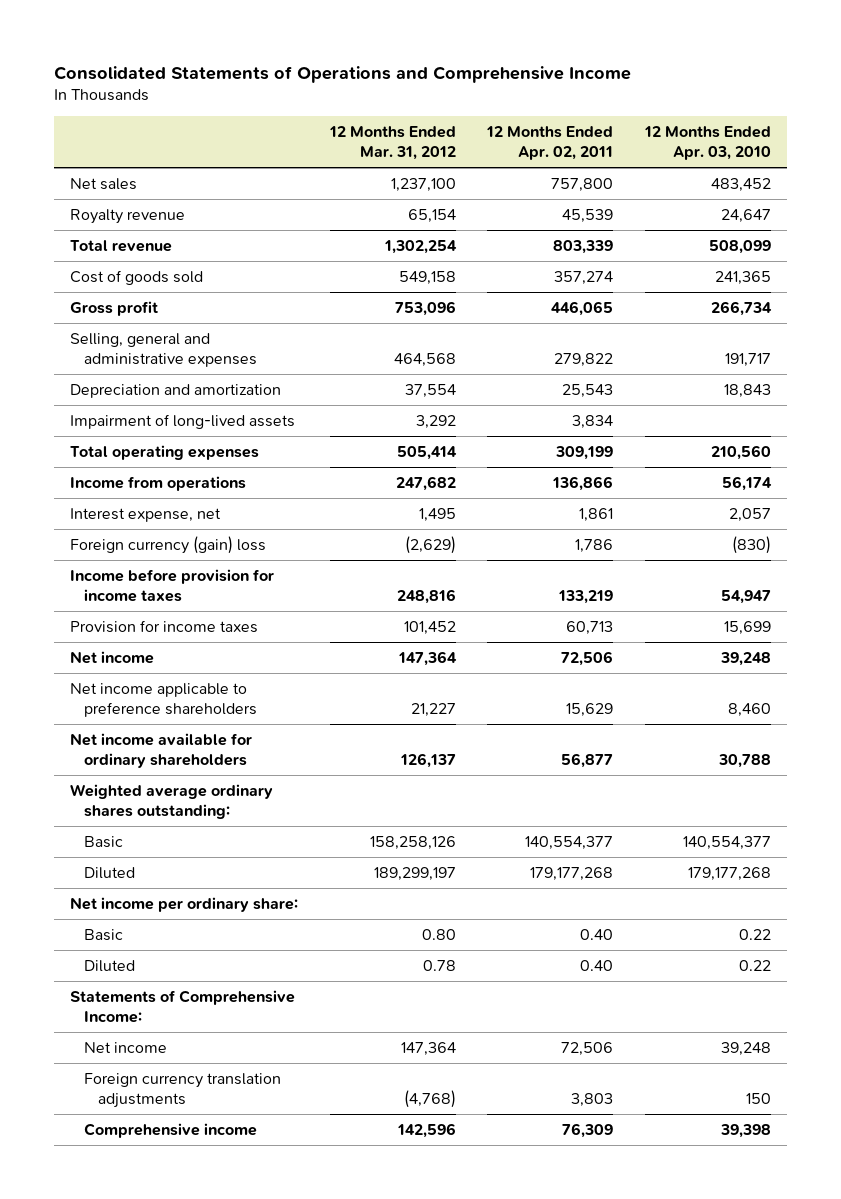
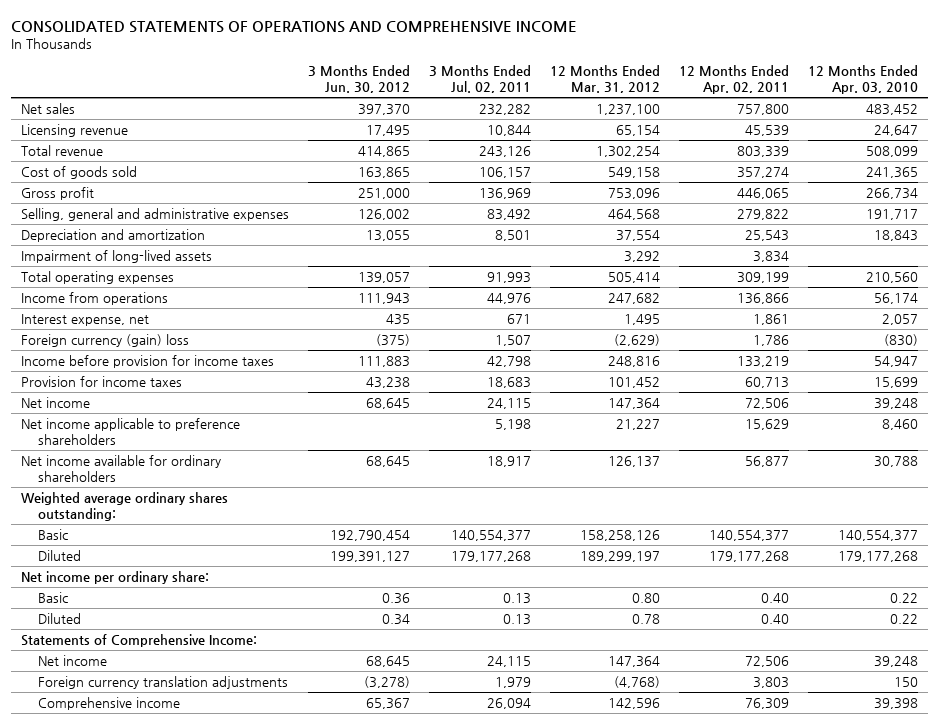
- Consolidated Statements of Operations and Comprehensive Income
+ CONSOLIDATED STATEMENTS OF OPERATIONS AND COMPREHENSIVE INCOME
- | 12 Months Ended Mar. 31, 2012 | 12 Months Ended Apr. 02, 2011 | 12 Months Ended Apr. 03, 2010
+ | 3 Months Ended Jun. 30, 2012 | 3 Months Ended Jul. 02, 2011 | 12 Months Ended Mar. 31, 2012 | 12 Months Ended Apr. 02, 2011 | 12 Months Ended Apr. 03, 2010
- Royalty revenue | 65,154 | 45,539 | 24,647
+ Licensing revenue | 17,495 | 10,844 | 65,154 | 45,539 | 24,647

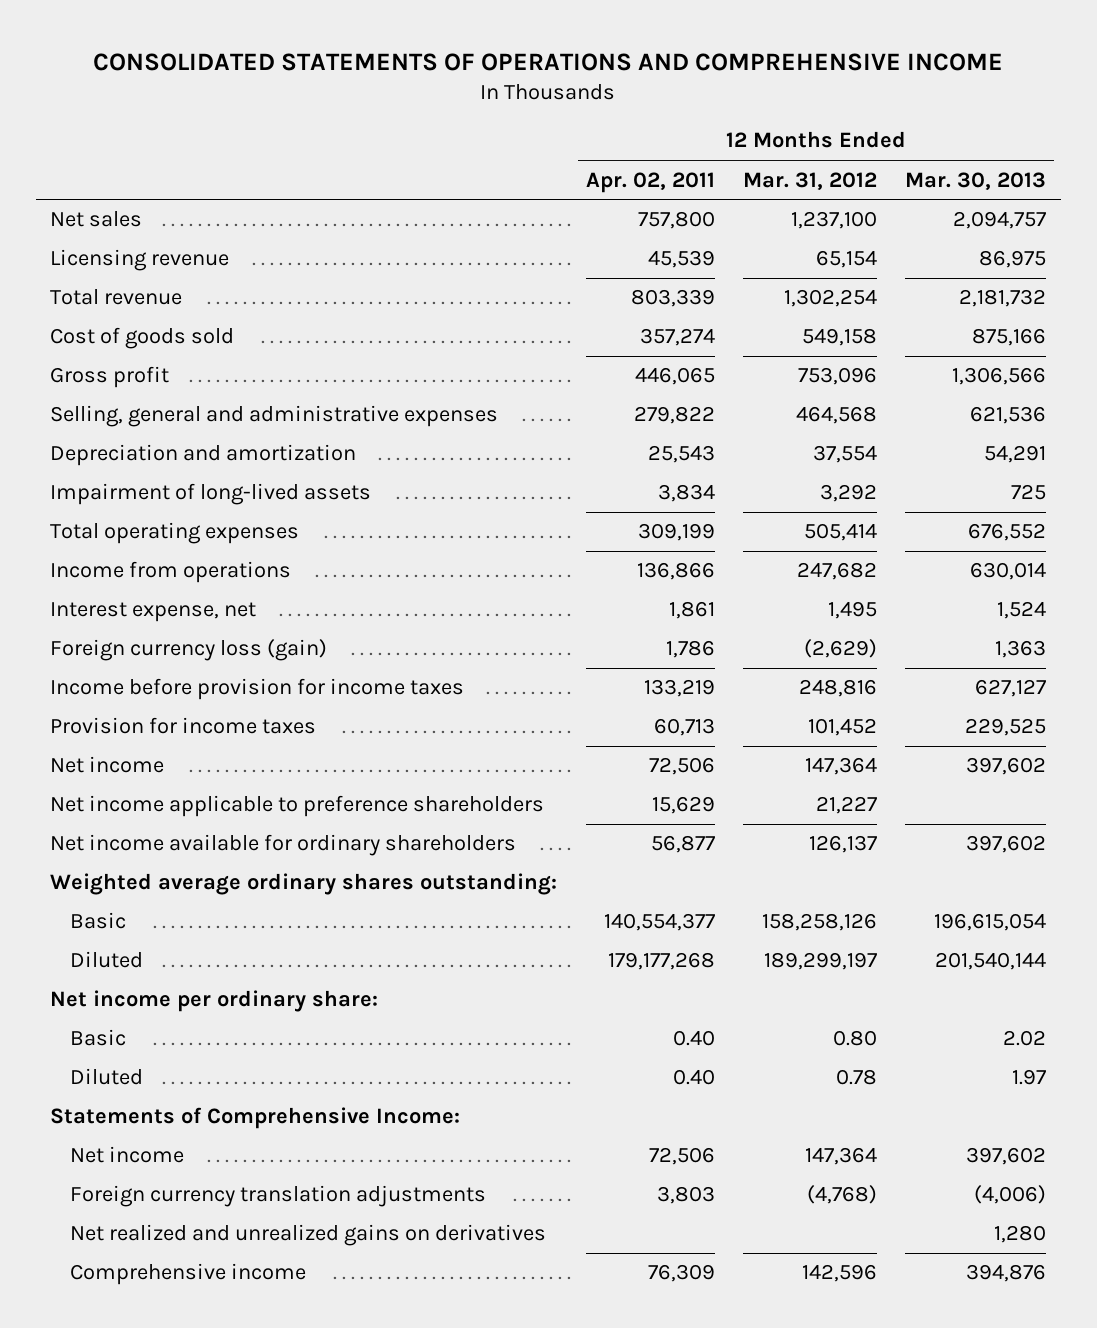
- | 3 Months Ended Jun. 30, 2012 | 3 Months Ended Jul. 02, 2011 | 12 Months Ended Mar. 31, 2012 | 12 Months Ended Apr. 02, 2011 | 12 Months Ended Apr. 03, 2010
+ | 12 Months Ended Apr. 02, 2011 | 12 Months Ended Mar. 31, 2012 | 12 Months Ended Mar. 30, 2013
- Foreign currency (gain) loss | (375) | 1,507 | (2,629) | 1,786 | (830)
+ Foreign currency loss (gain) | 1,786 | (2,629) | 1,363
+ Net realized and unrealized gains on derivatives | | | 1,280

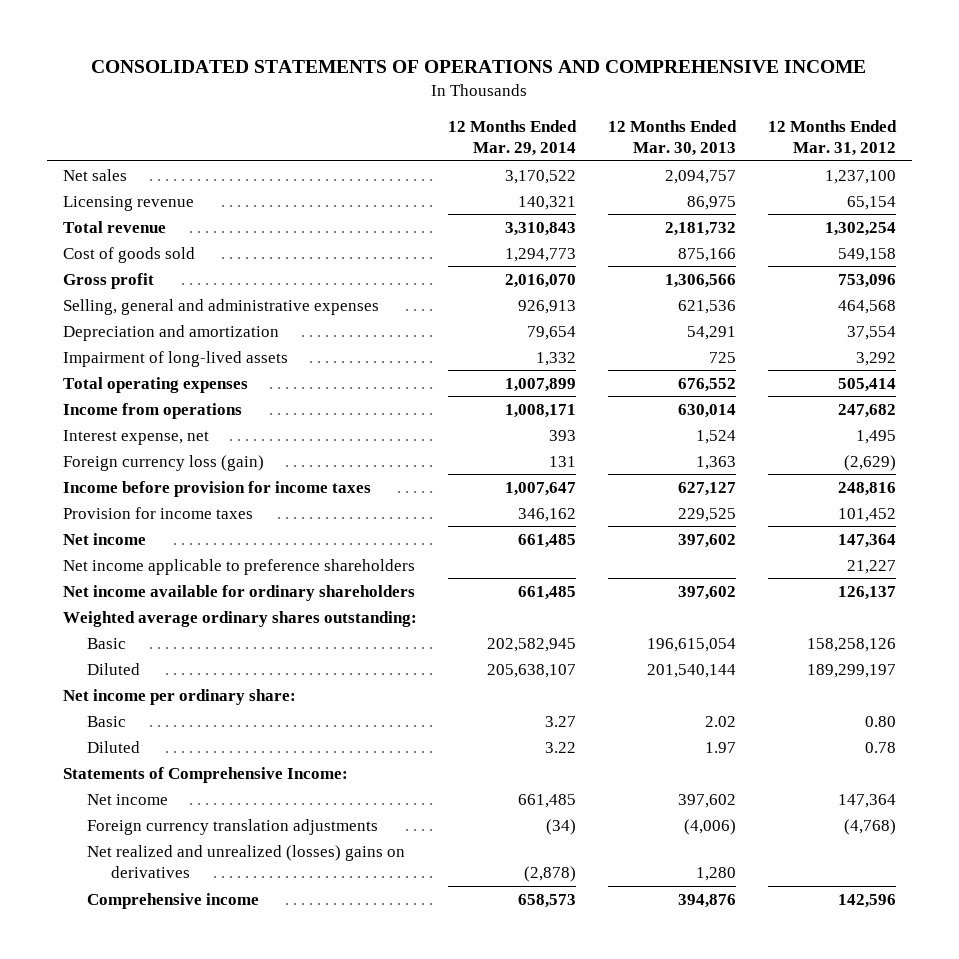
- | 12 Months Ended Apr. 02, 2011 | 12 Months Ended Mar. 31, 2012 | 12 Months Ended Mar. 30, 2013
+ | 12 Months Ended Mar. 29, 2014 | 12 Months Ended Mar. 30, 2013 | 12 Months Ended Mar. 31, 2012
- Net realized and unrealized gains on derivatives | | | 1,280
+ Net realized and unrealized (losses) gains on derivatives | (2,878) | 1,280 |

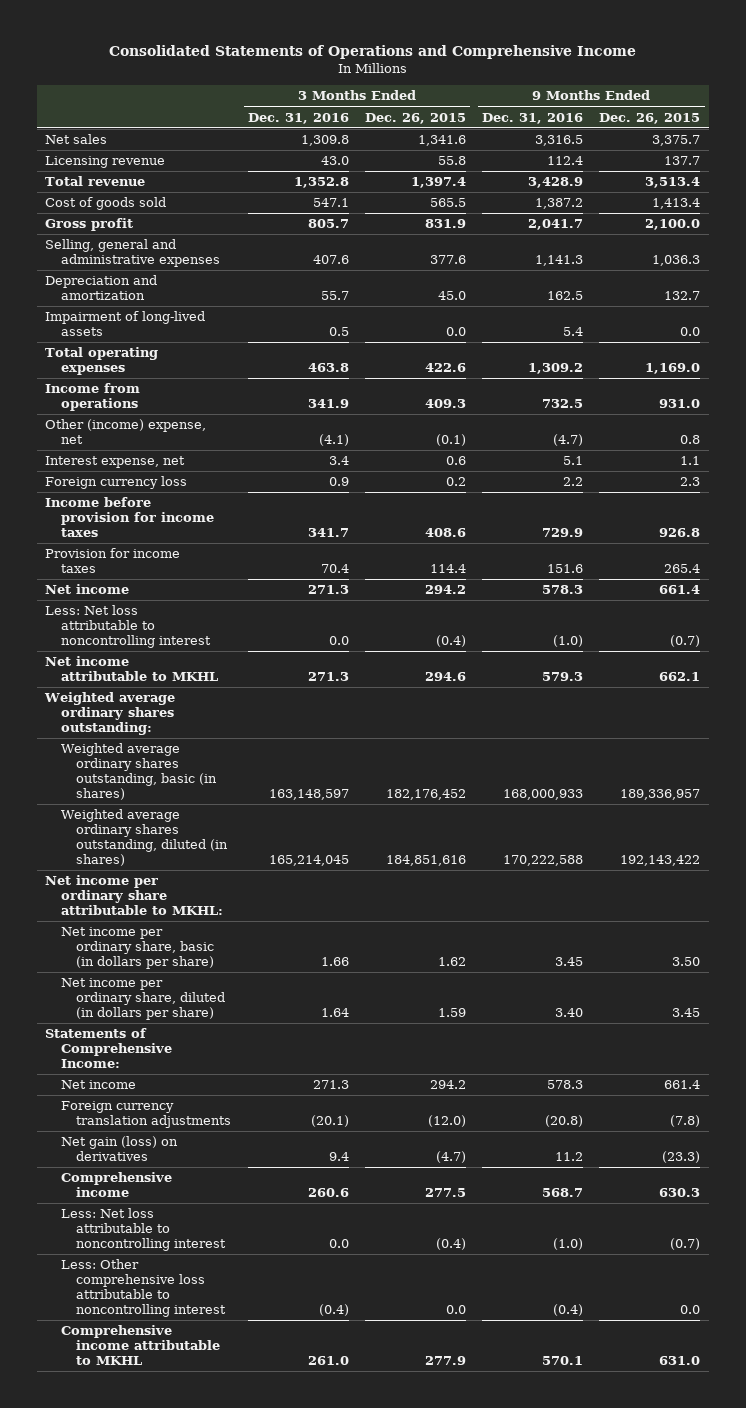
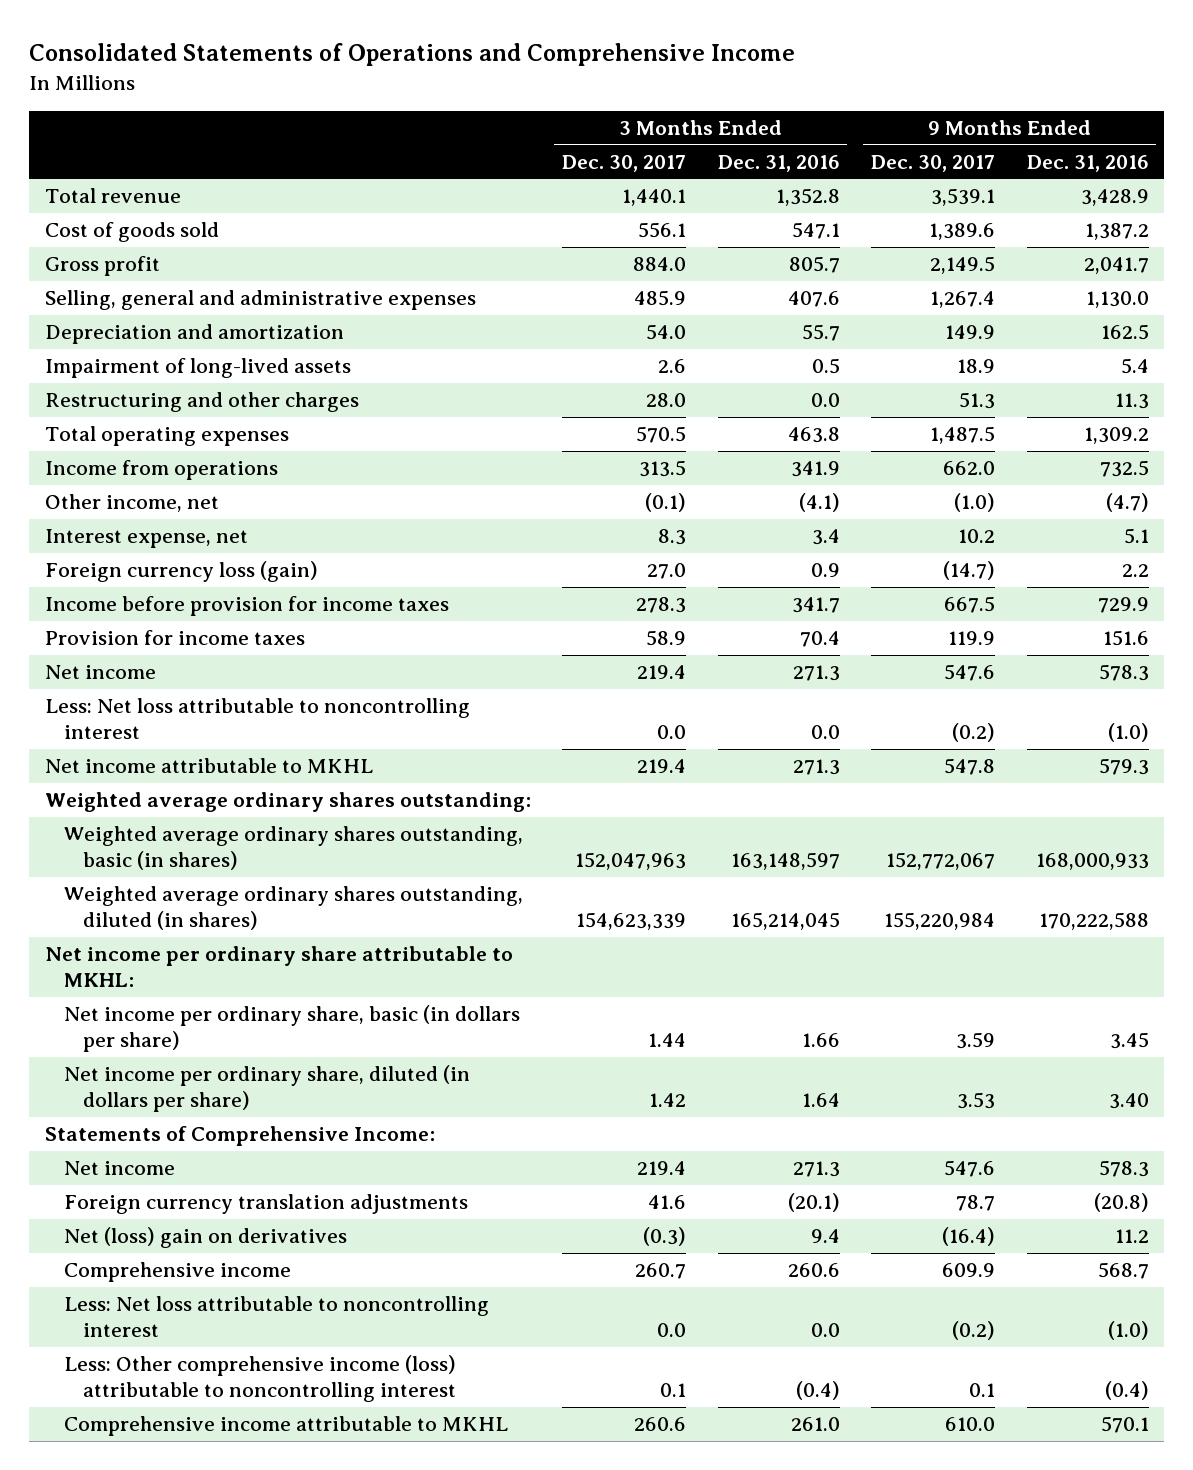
- | 3 Months Ended Dec. 31, 2016 | 3 Months Ended Dec. 26, 2015 | 9 Months Ended Dec. 31, 2016 | 9 Months Ended Dec. 26, 2015
+ | 3 Months Ended Dec. 30, 2017 | 3 Months Ended Dec. 31, 2016 | 9 Months Ended Dec. 30, 2017 | 9 Months Ended Dec. 31, 2016
- Net sales | 1,309.8 | 1,341.6 | 3,316.5 | 3,375.7
- Licensing revenue | 43.0 | 55.8 | 112.4 | 137.7
- Selling, general and administrative expenses | 407.6 | 377.6 | 1,141.3 | 1,036.3
+ Selling, general and administrative expenses | 485.9 | 407.6 | 1,267.4 | 1,130.0
+ Restructuring and other charges | 28.0 | 0.0 | 51.3 | 11.3
- Other (income) expense, net | (4.1) | (0.1) | (4.7) | 0.8
+ Other income, net | (0.1) | (4.1) | (1.0) | (4.7)
- Foreign currency loss | 0.9 | 0.2 | 2.2 | 2.3
+ Foreign currency loss (gain) | 27.0 | 0.9 | (14.7) | 2.2
- Net gain (loss) on derivatives | 9.4 | (4.7) | 11.2 | (23.3)
+ Net (loss) gain on derivatives | (0.3) | 9.4 | (16.4) | 11.2
- Less: Other comprehensive loss attributable to noncontrolling interest | (0.4) | 0.0 | (0.4) | 0.0
+ Less: Other comprehensive income (loss) attributable to noncontrolling interest | 0.1 | (0.4) | 0.1 | (0.4)

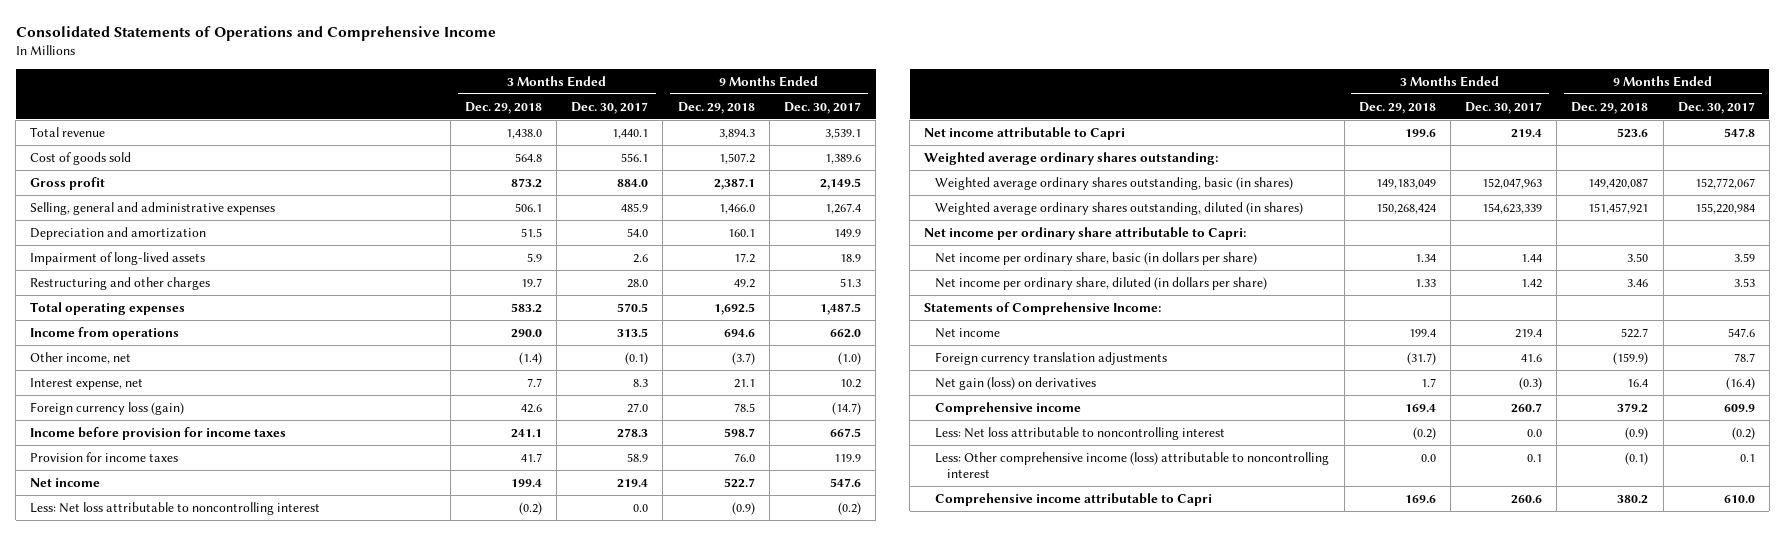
- | 3 Months Ended Dec. 30, 2017 | 3 Months Ended Dec. 31, 2016 | 9 Months Ended Dec. 30, 2017 | 9 Months Ended Dec. 31, 2016
+ | 3 Months Ended Dec. 29, 2018 | 3 Months Ended Dec. 30, 2017 | 9 Months Ended Dec. 29, 2018 | 9 Months Ended Dec. 30, 2017
- Net income attributable to MKHL | 219.4 | 271.3 | 547.8 | 579.3
+ Net income attributable to Capri | 199.6 | 219.4 | 523.6 | 547.8
- Net income per ordinary share attributable to MKHL:
+ Net income per ordinary share attributable to Capri:
- Net (loss) gain on derivatives | (0.3) | 9.4 | (16.4) | 11.2
+ Net gain (loss) on derivatives | 1.7 | (0.3) | 16.4 | (16.4)
- Comprehensive income attributable to MKHL | 260.6 | 261.0 | 610.0 | 570.1
+ Comprehensive income attributable to Capri | 169.6 | 260.6 | 380.2 | 610.0

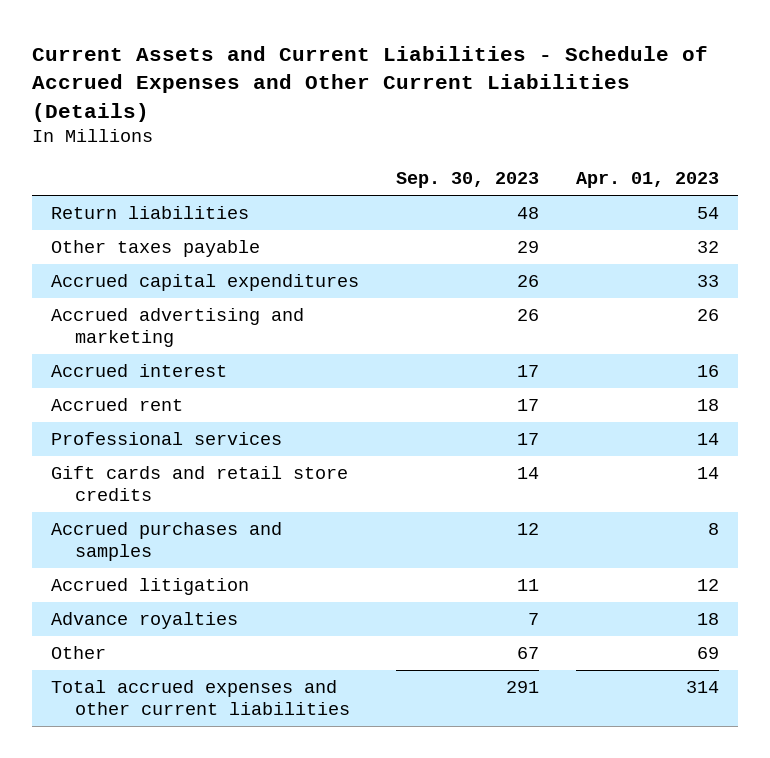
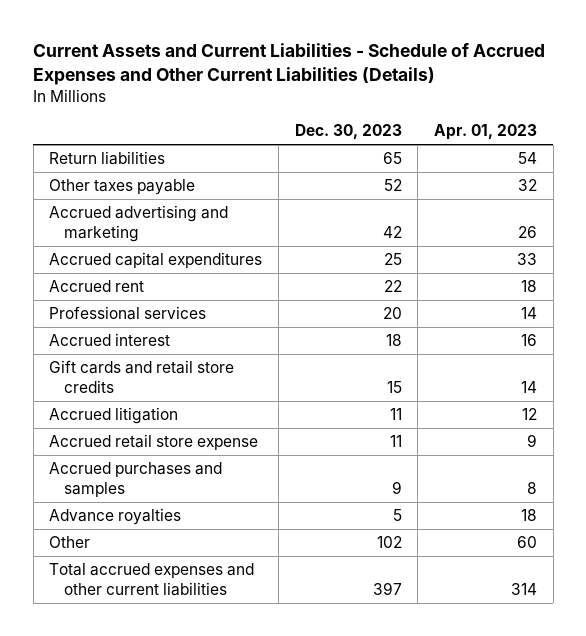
- | Sep. 30, 2023 | Apr. 01, 2023
+ | Dec. 30, 2023 | Apr. 01, 2023
moved down: Accrued capital expenditures | 25 | 33
moved down: Accrued interest | 18 | 16
+ Accrued retail store expense | 11 | 9
moved down: Accrued purchases and samples | 9 | 8
- Other | 67 | 69
+ Other | 102 | 60

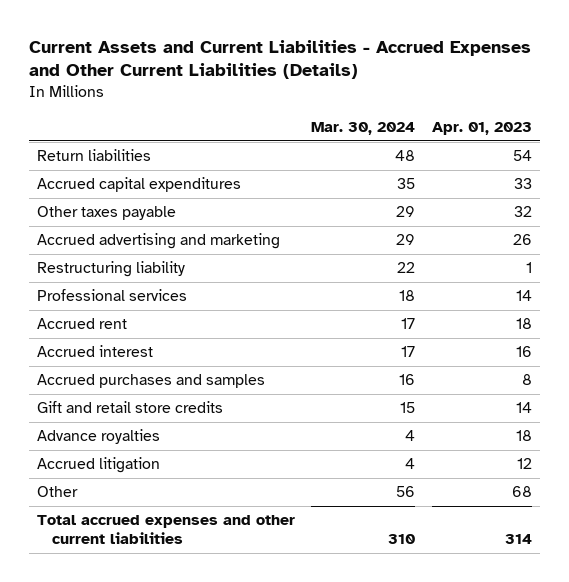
- Current Assets and Current Liabilities - Schedule of Accrued Expenses and Other Current Liabilities (Details)
+ Current Assets and Current Liabilities - Accrued Expenses and Other Current Liabilities (Details)
- | Dec. 30, 2023 | Apr. 01, 2023
+ | Mar. 30, 2024 | Apr. 01, 2023
moved up: Accrued capital expenditures | 35 | 33
+ Restructuring liability | 22 | 1
moved down: Accrued rent | 17 | 18
- Gift cards and retail store credits | 15 | 14
- Accrued retail store expense | 11 | 9
+ Gift and retail store credits | 15 | 14
- Other | 102 | 60
moved down: Accrued litigation | 4 | 12
+ Other | 56 | 68

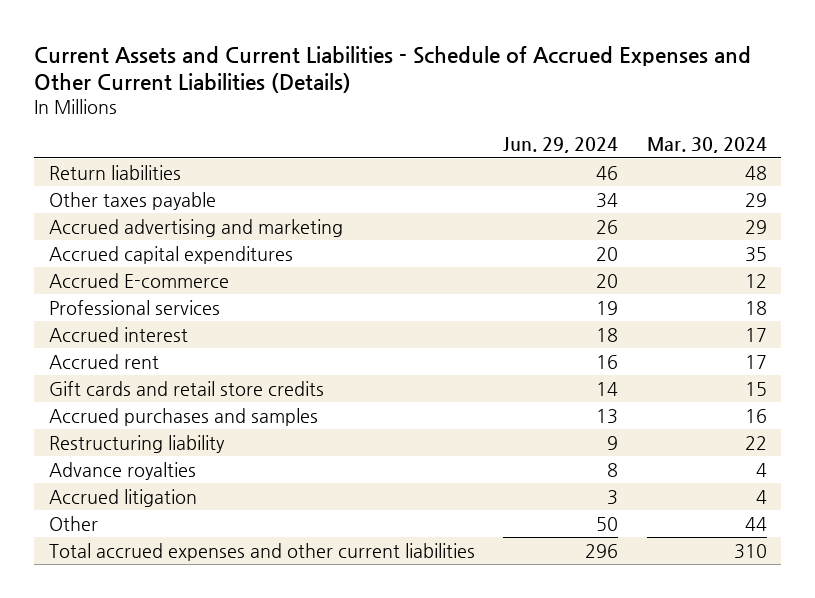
- Current Assets and Current Liabilities - Accrued Expenses and Other Current Liabilities (Details)
+ Current Assets and Current Liabilities - Schedule of Accrued Expenses and Other Current Liabilities (Details)
- | Mar. 30, 2024 | Apr. 01, 2023
+ | Jun. 29, 2024 | Mar. 30, 2024
moved down: Accrued capital expenditures | 20 | 35
+ Accrued E-commerce | 20 | 12
moved down: Accrued rent | 16 | 17
+ Gift cards and retail store credits | 14 | 15
- Gift and retail store credits | 15 | 14
moved down: Restructuring liability | 9 | 22
- Other | 56 | 68
+ Other | 50 | 44

